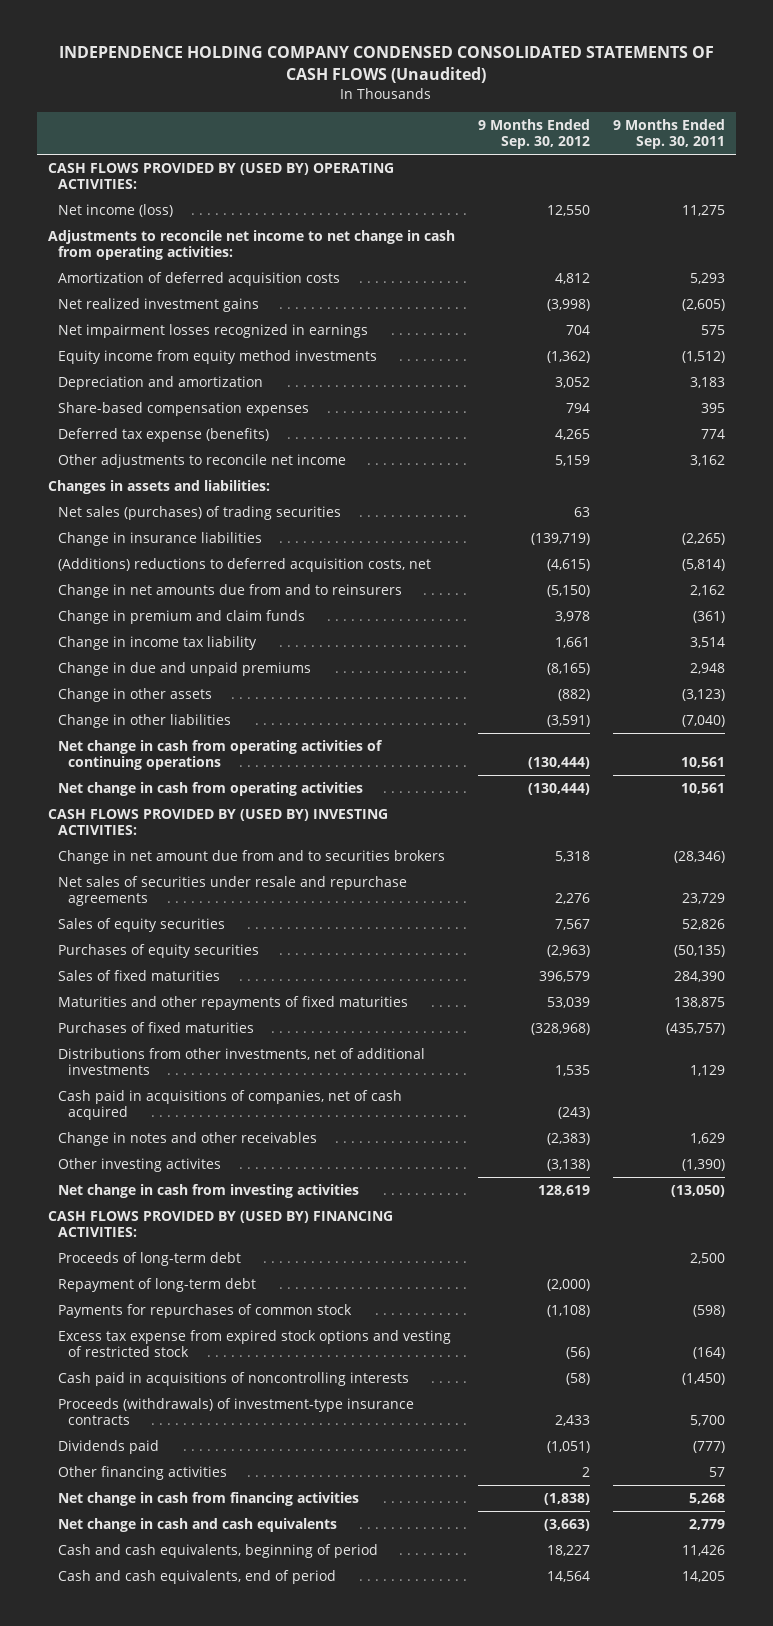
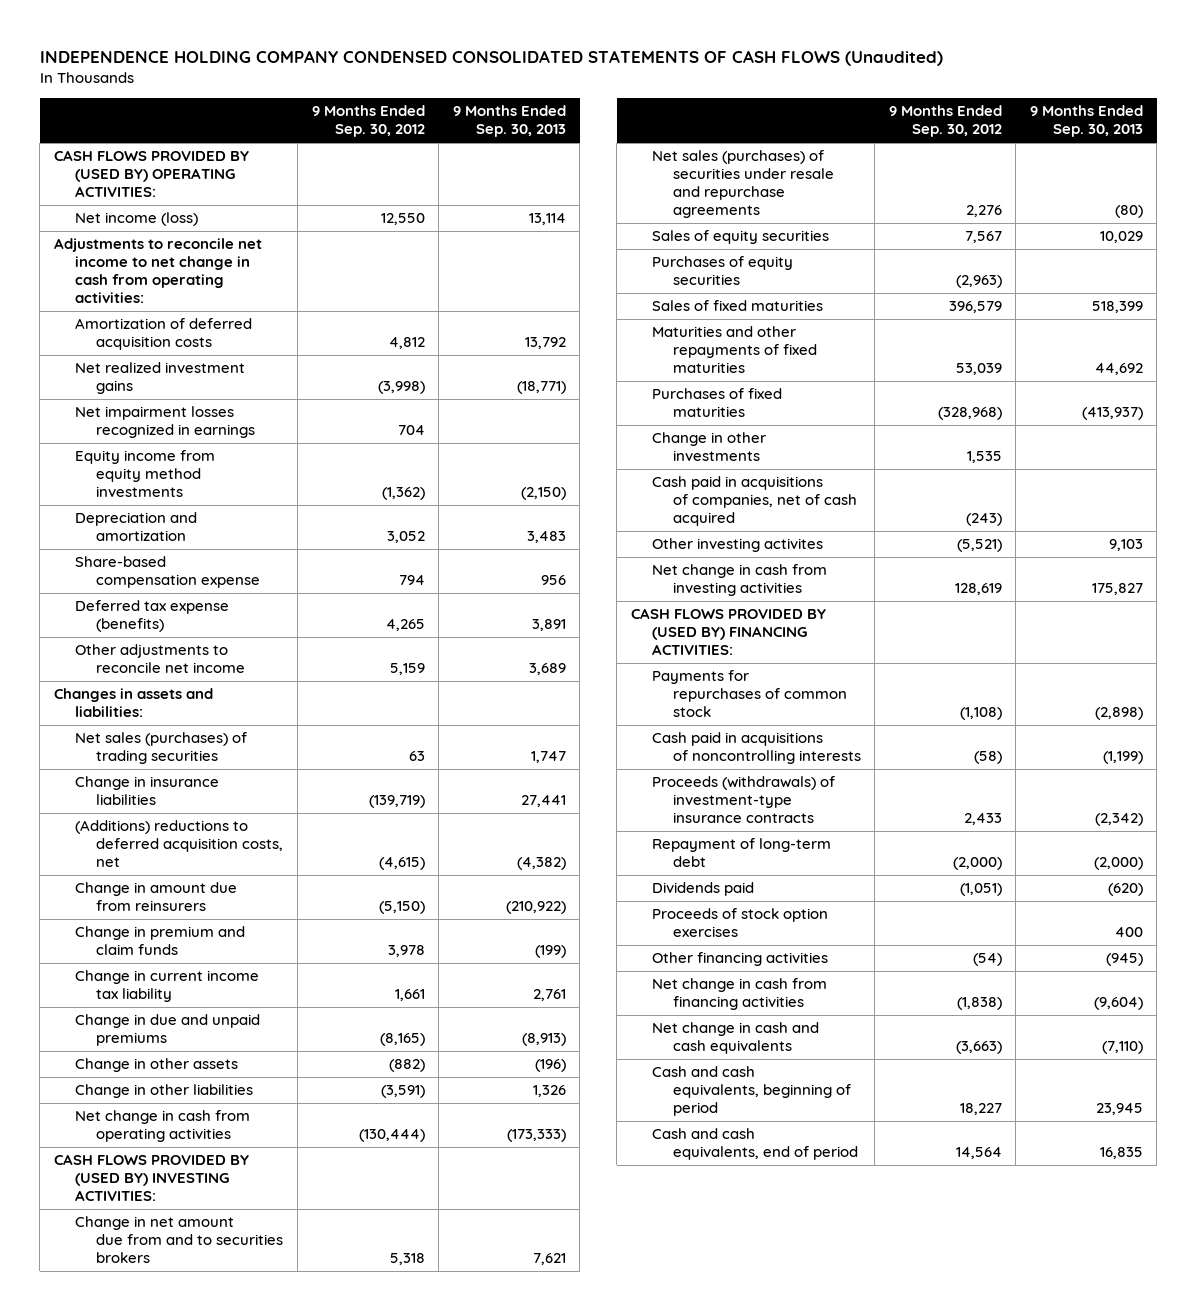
- | 9 Months Ended Sep. 30, 2012 | 9 Months Ended Sep. 30, 2011
+ | 9 Months Ended Sep. 30, 2012 | 9 Months Ended Sep. 30, 2013
- Share-based compensation expenses | 794 | 395
+ Share-based compensation expense | 794 | 956
- Change in net amounts due from and to reinsurers | (5,150) | 2,162
+ Change in amount due from reinsurers | (5,150) | (210,922)
- Change in income tax liability | 1,661 | 3,514
+ Change in current income tax liability | 1,661 | 2,761
- Net change in cash from operating activities of continuing operations | (130,444) | 10,561
- Net sales of securities under resale and repurchase agreements | 2,276 | 23,729
+ Net sales (purchases) of securities under resale and repurchase agreements | 2,276 | (80)
- Distributions from other investments, net of additional investments | 1,535 | 1,129
+ Change in other investments | 1,535 |
- Change in notes and other receivables | (2,383) | 1,629
- Other investing activites | (3,138) | (1,390)
+ Other investing activites | (5,521) | 9,103
- Proceeds of long-term debt | | 2,500
- Excess tax expense from expired stock options and vesting of restricted stock | (56) | (164)
moved down: Repayment of long-term debt | (2,000) | (2,000)
- Other financing activities | 2 | 57
+ Proceeds of stock option exercises | | 400
+ Other financing activities | (54) | (945)

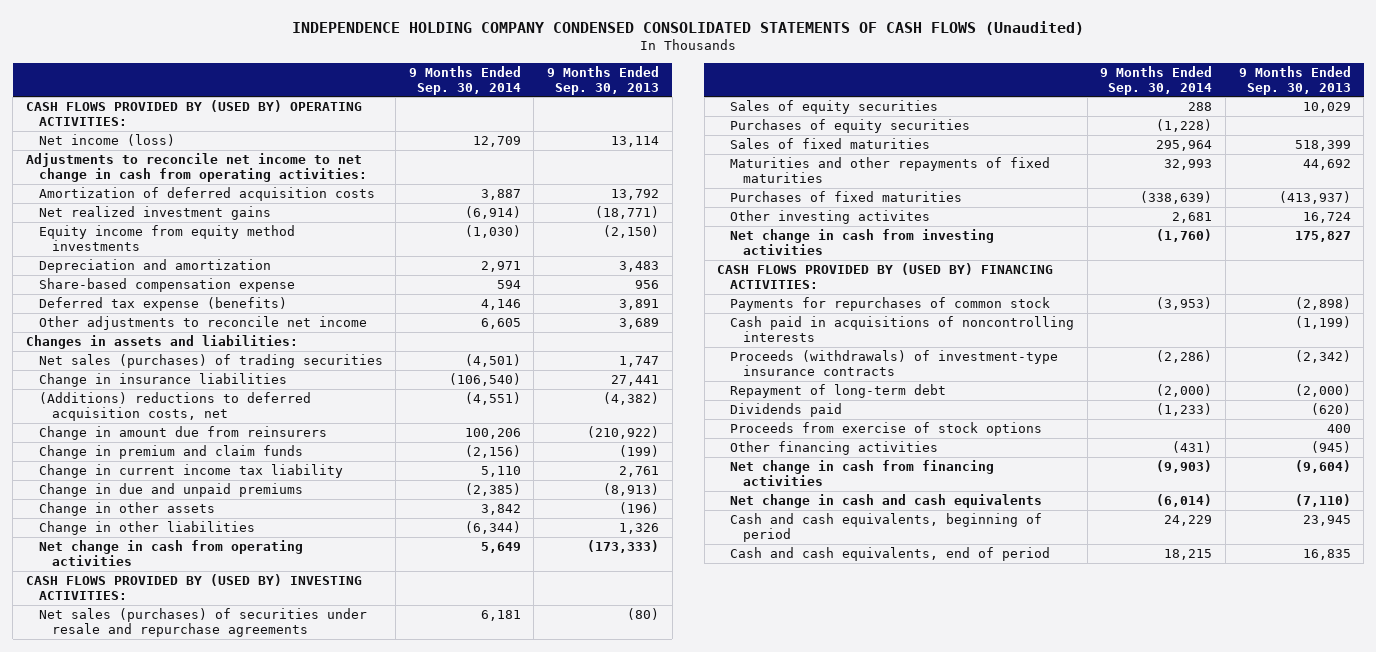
- | 9 Months Ended Sep. 30, 2012 | 9 Months Ended Sep. 30, 2013
+ | 9 Months Ended Sep. 30, 2014 | 9 Months Ended Sep. 30, 2013
- Net impairment losses recognized in earnings | 704 |
- Change in net amount due from and to securities brokers | 5,318 | 7,621
- Change in other investments | 1,535 |
- Cash paid in acquisitions of companies, net of cash acquired | (243) |
- Other investing activites | (5,521) | 9,103
+ Other investing activites | 2,681 | 16,724
- Proceeds of stock option exercises | | 400
+ Proceeds from exercise of stock options | | 400

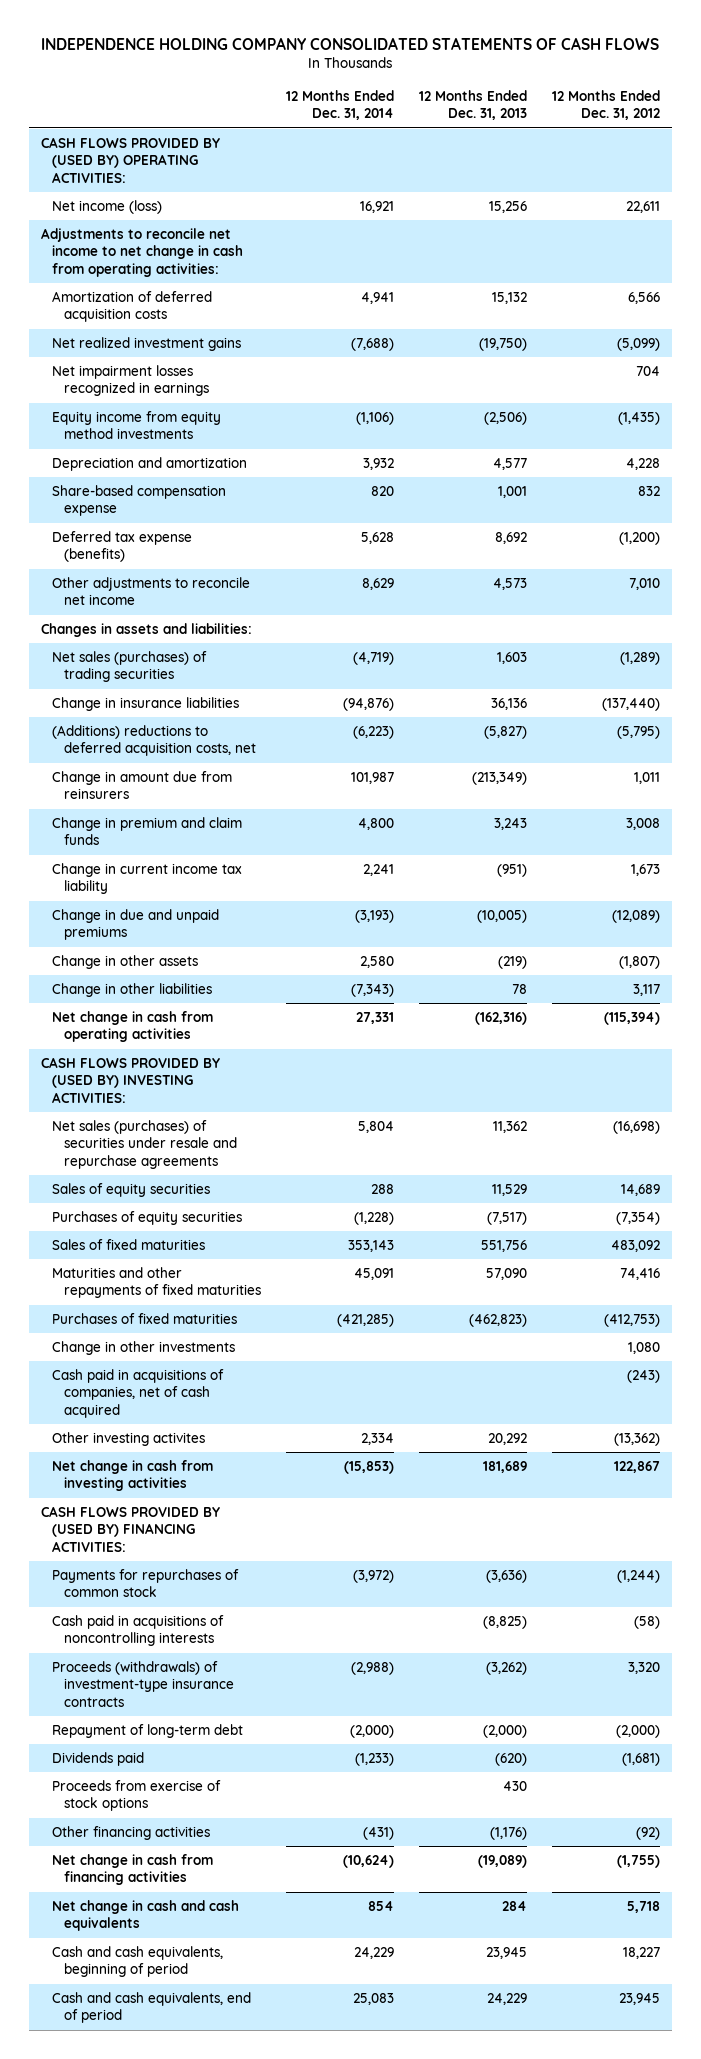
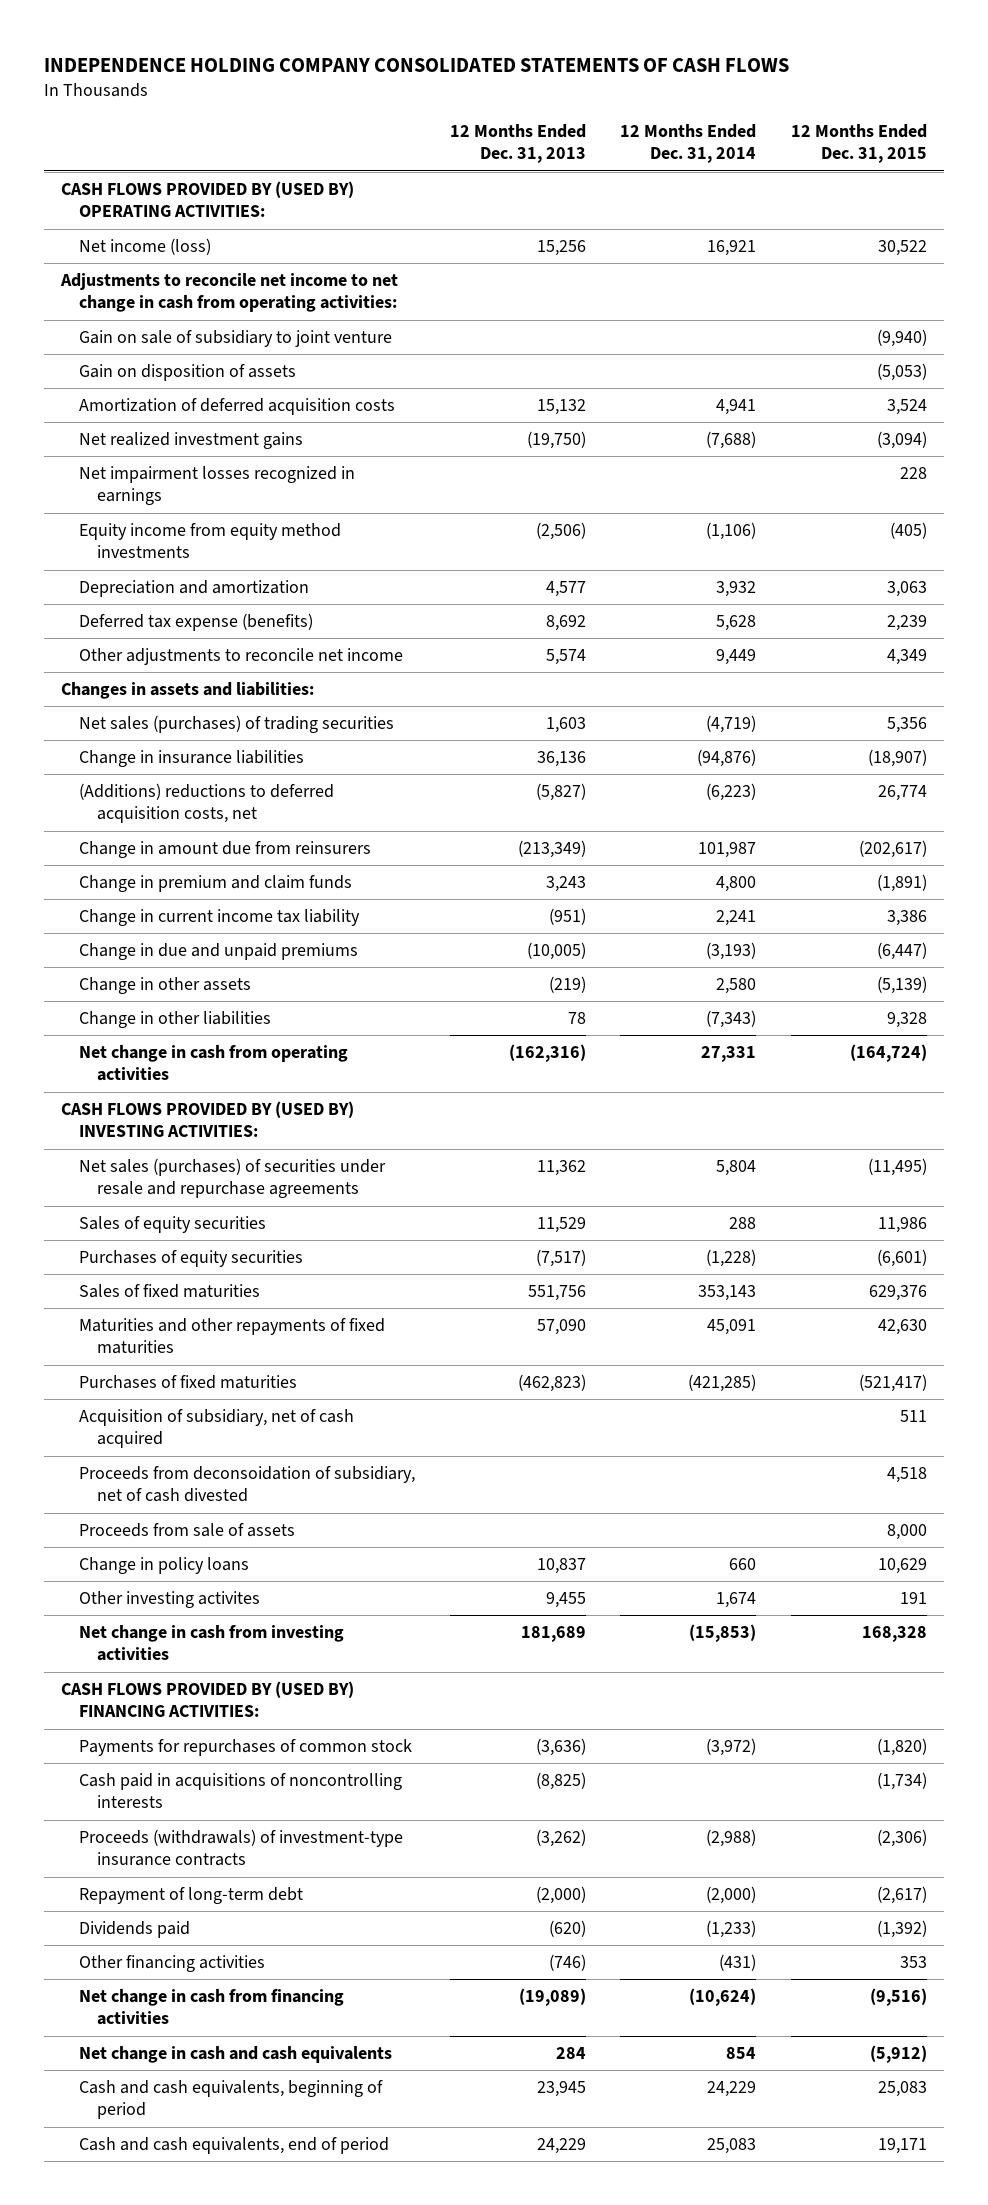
- | 12 Months Ended Dec. 31, 2014 | 12 Months Ended Dec. 31, 2013 | 12 Months Ended Dec. 31, 2012
+ | 12 Months Ended Dec. 31, 2013 | 12 Months Ended Dec. 31, 2014 | 12 Months Ended Dec. 31, 2015
+ Gain on sale of subsidiary to joint venture | | | (9,940)
+ Gain on disposition of assets | | | (5,053)
- Share-based compensation expense | 820 | 1,001 | 832
- Other adjustments to reconcile net income | 8,629 | 4,573 | 7,010
+ Other adjustments to reconcile net income | 5,574 | 9,449 | 4,349
- Change in other investments | | | 1,080
- Cash paid in acquisitions of companies, net of cash acquired | | | (243)
- Other investing activites | 2,334 | 20,292 | (13,362)
+ Acquisition of subsidiary, net of cash acquired | | | 511
+ Proceeds from deconsoidation of subsidiary, net of cash divested | | | 4,518
+ Proceeds from sale of assets | | | 8,000
+ Change in policy loans | 10,837 | 660 | 10,629
+ Other investing activites | 9,455 | 1,674 | 191
- Proceeds from exercise of stock options | | 430 |
- Other financing activities | (431) | (1,176) | (92)
+ Other financing activities | (746) | (431) | 353

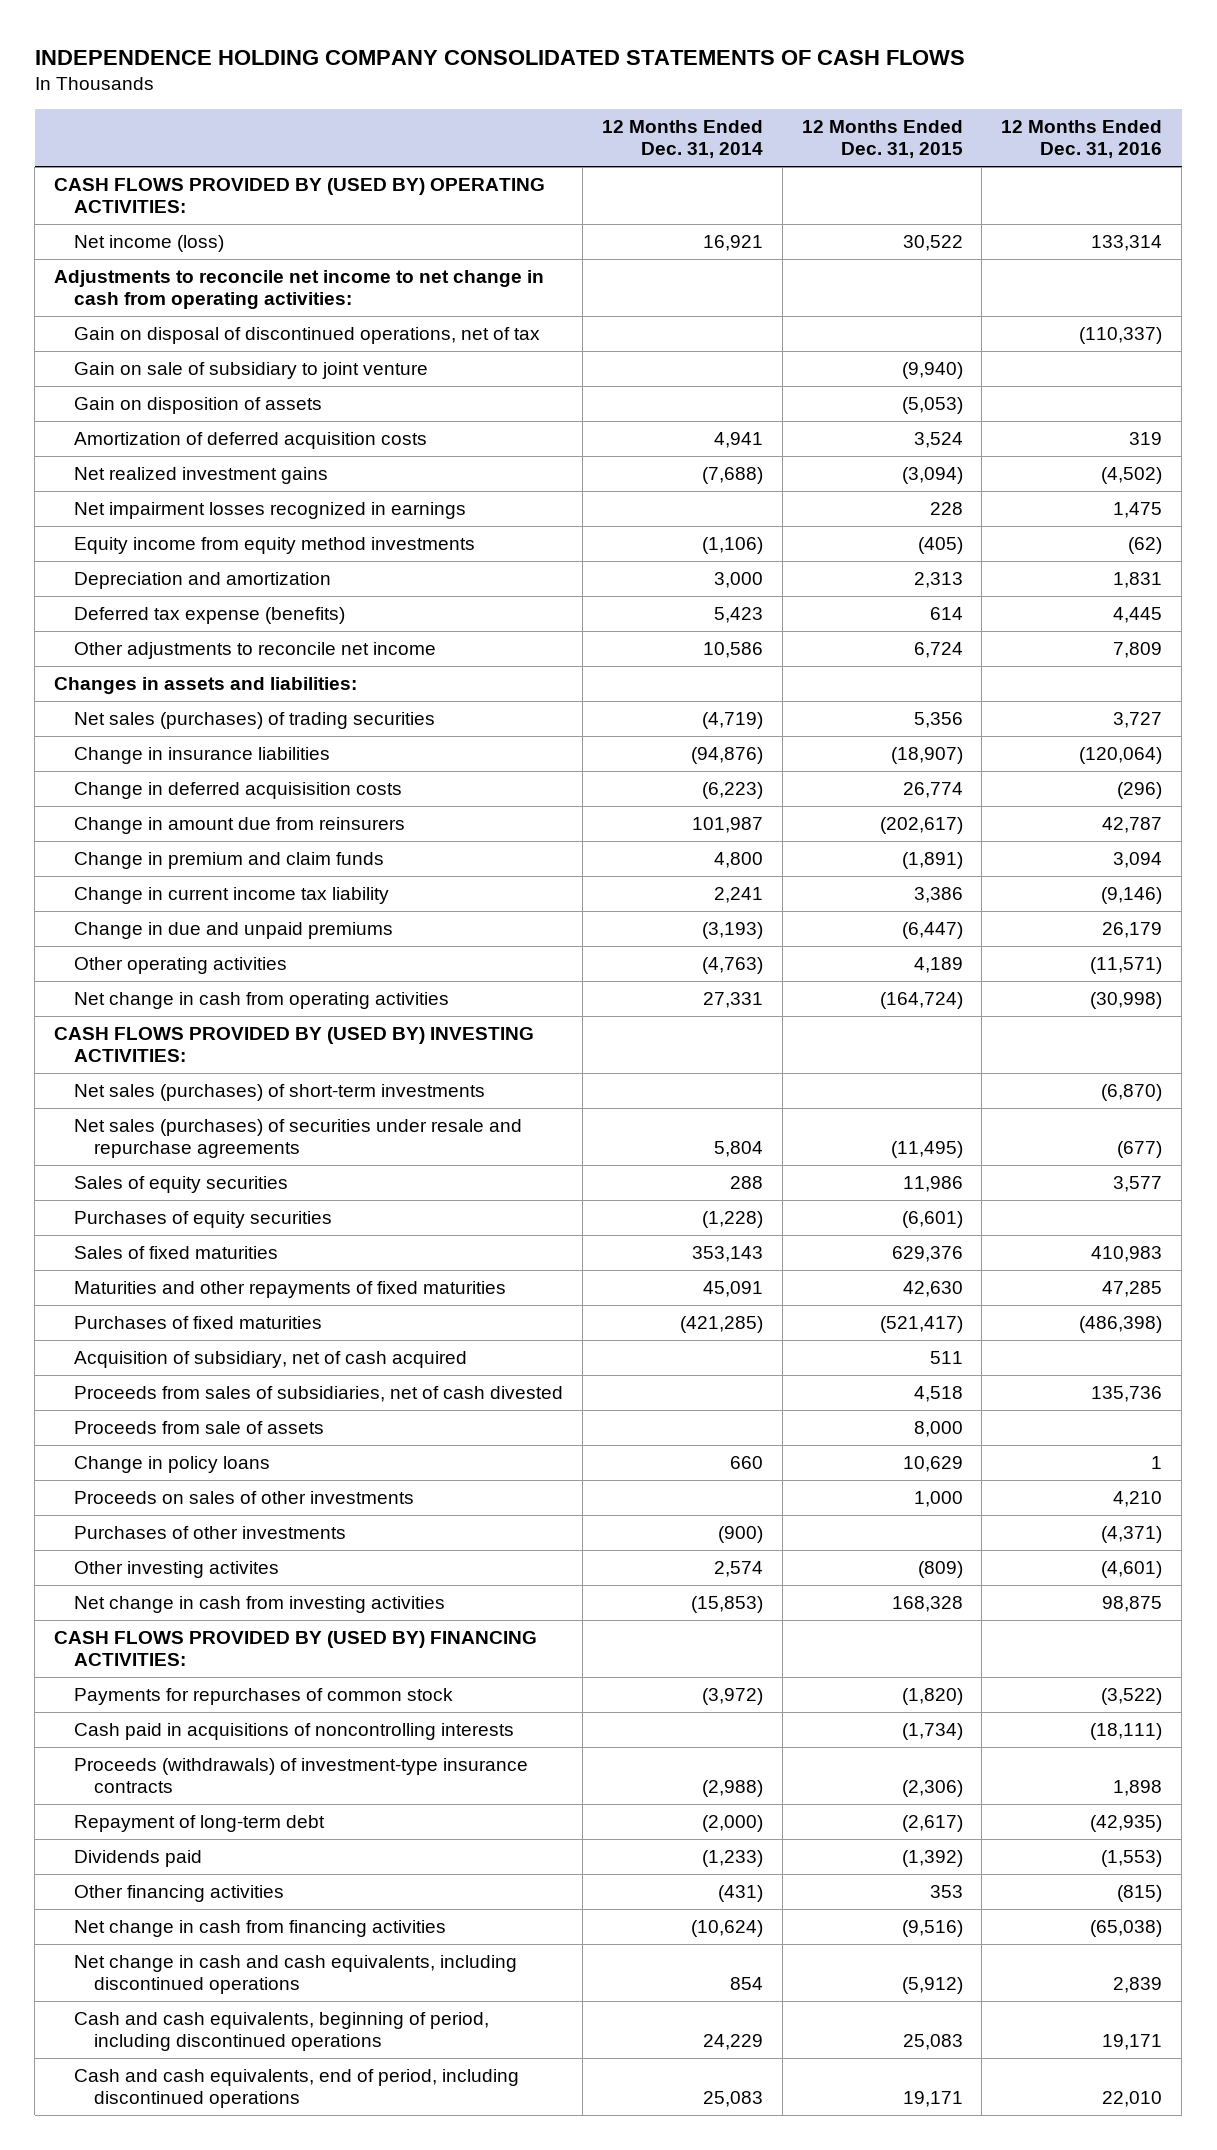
- | 12 Months Ended Dec. 31, 2013 | 12 Months Ended Dec. 31, 2014 | 12 Months Ended Dec. 31, 2015
+ | 12 Months Ended Dec. 31, 2014 | 12 Months Ended Dec. 31, 2015 | 12 Months Ended Dec. 31, 2016
+ Gain on disposal of discontinued operations, net of tax | | | (110,337)
- Depreciation and amortization | 4,577 | 3,932 | 3,063
- Deferred tax expense (benefits) | 8,692 | 5,628 | 2,239
- Other adjustments to reconcile net income | 5,574 | 9,449 | 4,349
+ Depreciation and amortization | 3,000 | 2,313 | 1,831
+ Deferred tax expense (benefits) | 5,423 | 614 | 4,445
+ Other adjustments to reconcile net income | 10,586 | 6,724 | 7,809
- (Additions) reductions to deferred acquisition costs, net | (5,827) | (6,223) | 26,774
+ Change in deferred acquisisition costs | (6,223) | 26,774 | (296)
- Change in other assets | (219) | 2,580 | (5,139)
- Change in other liabilities | 78 | (7,343) | 9,328
+ Other operating activities | (4,763) | 4,189 | (11,571)
+ Net sales (purchases) of short-term investments | | | (6,870)
- Proceeds from deconsoidation of subsidiary, net of cash divested | | | 4,518
+ Proceeds from sales of subsidiaries, net of cash divested | | 4,518 | 135,736
- Other investing activites | 9,455 | 1,674 | 191
+ Proceeds on sales of other investments | | 1,000 | 4,210
+ Purchases of other investments | (900) | | (4,371)
+ Other investing activites | 2,574 | (809) | (4,601)
- Net change in cash and cash equivalents | 284 | 854 | (5,912)
- Cash and cash equivalents, beginning of period | 23,945 | 24,229 | 25,083
- Cash and cash equivalents, end of period | 24,229 | 25,083 | 19,171
+ Net change in cash and cash equivalents, including discontinued operations | 854 | (5,912) | 2,839
+ Cash and cash equivalents, beginning of period, including discontinued operations | 24,229 | 25,083 | 19,171
+ Cash and cash equivalents, end of period, including discontinued operations | 25,083 | 19,171 | 22,010

